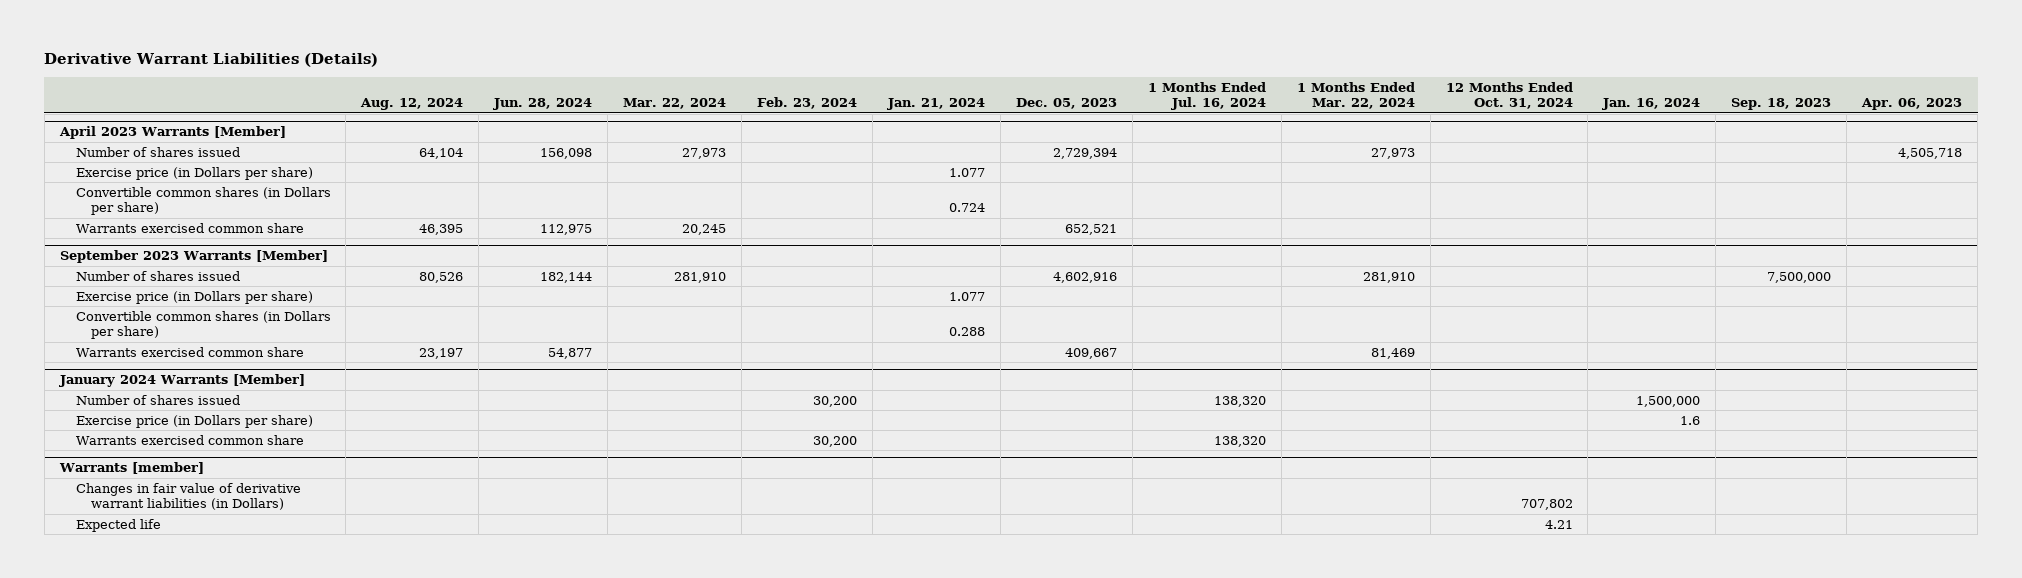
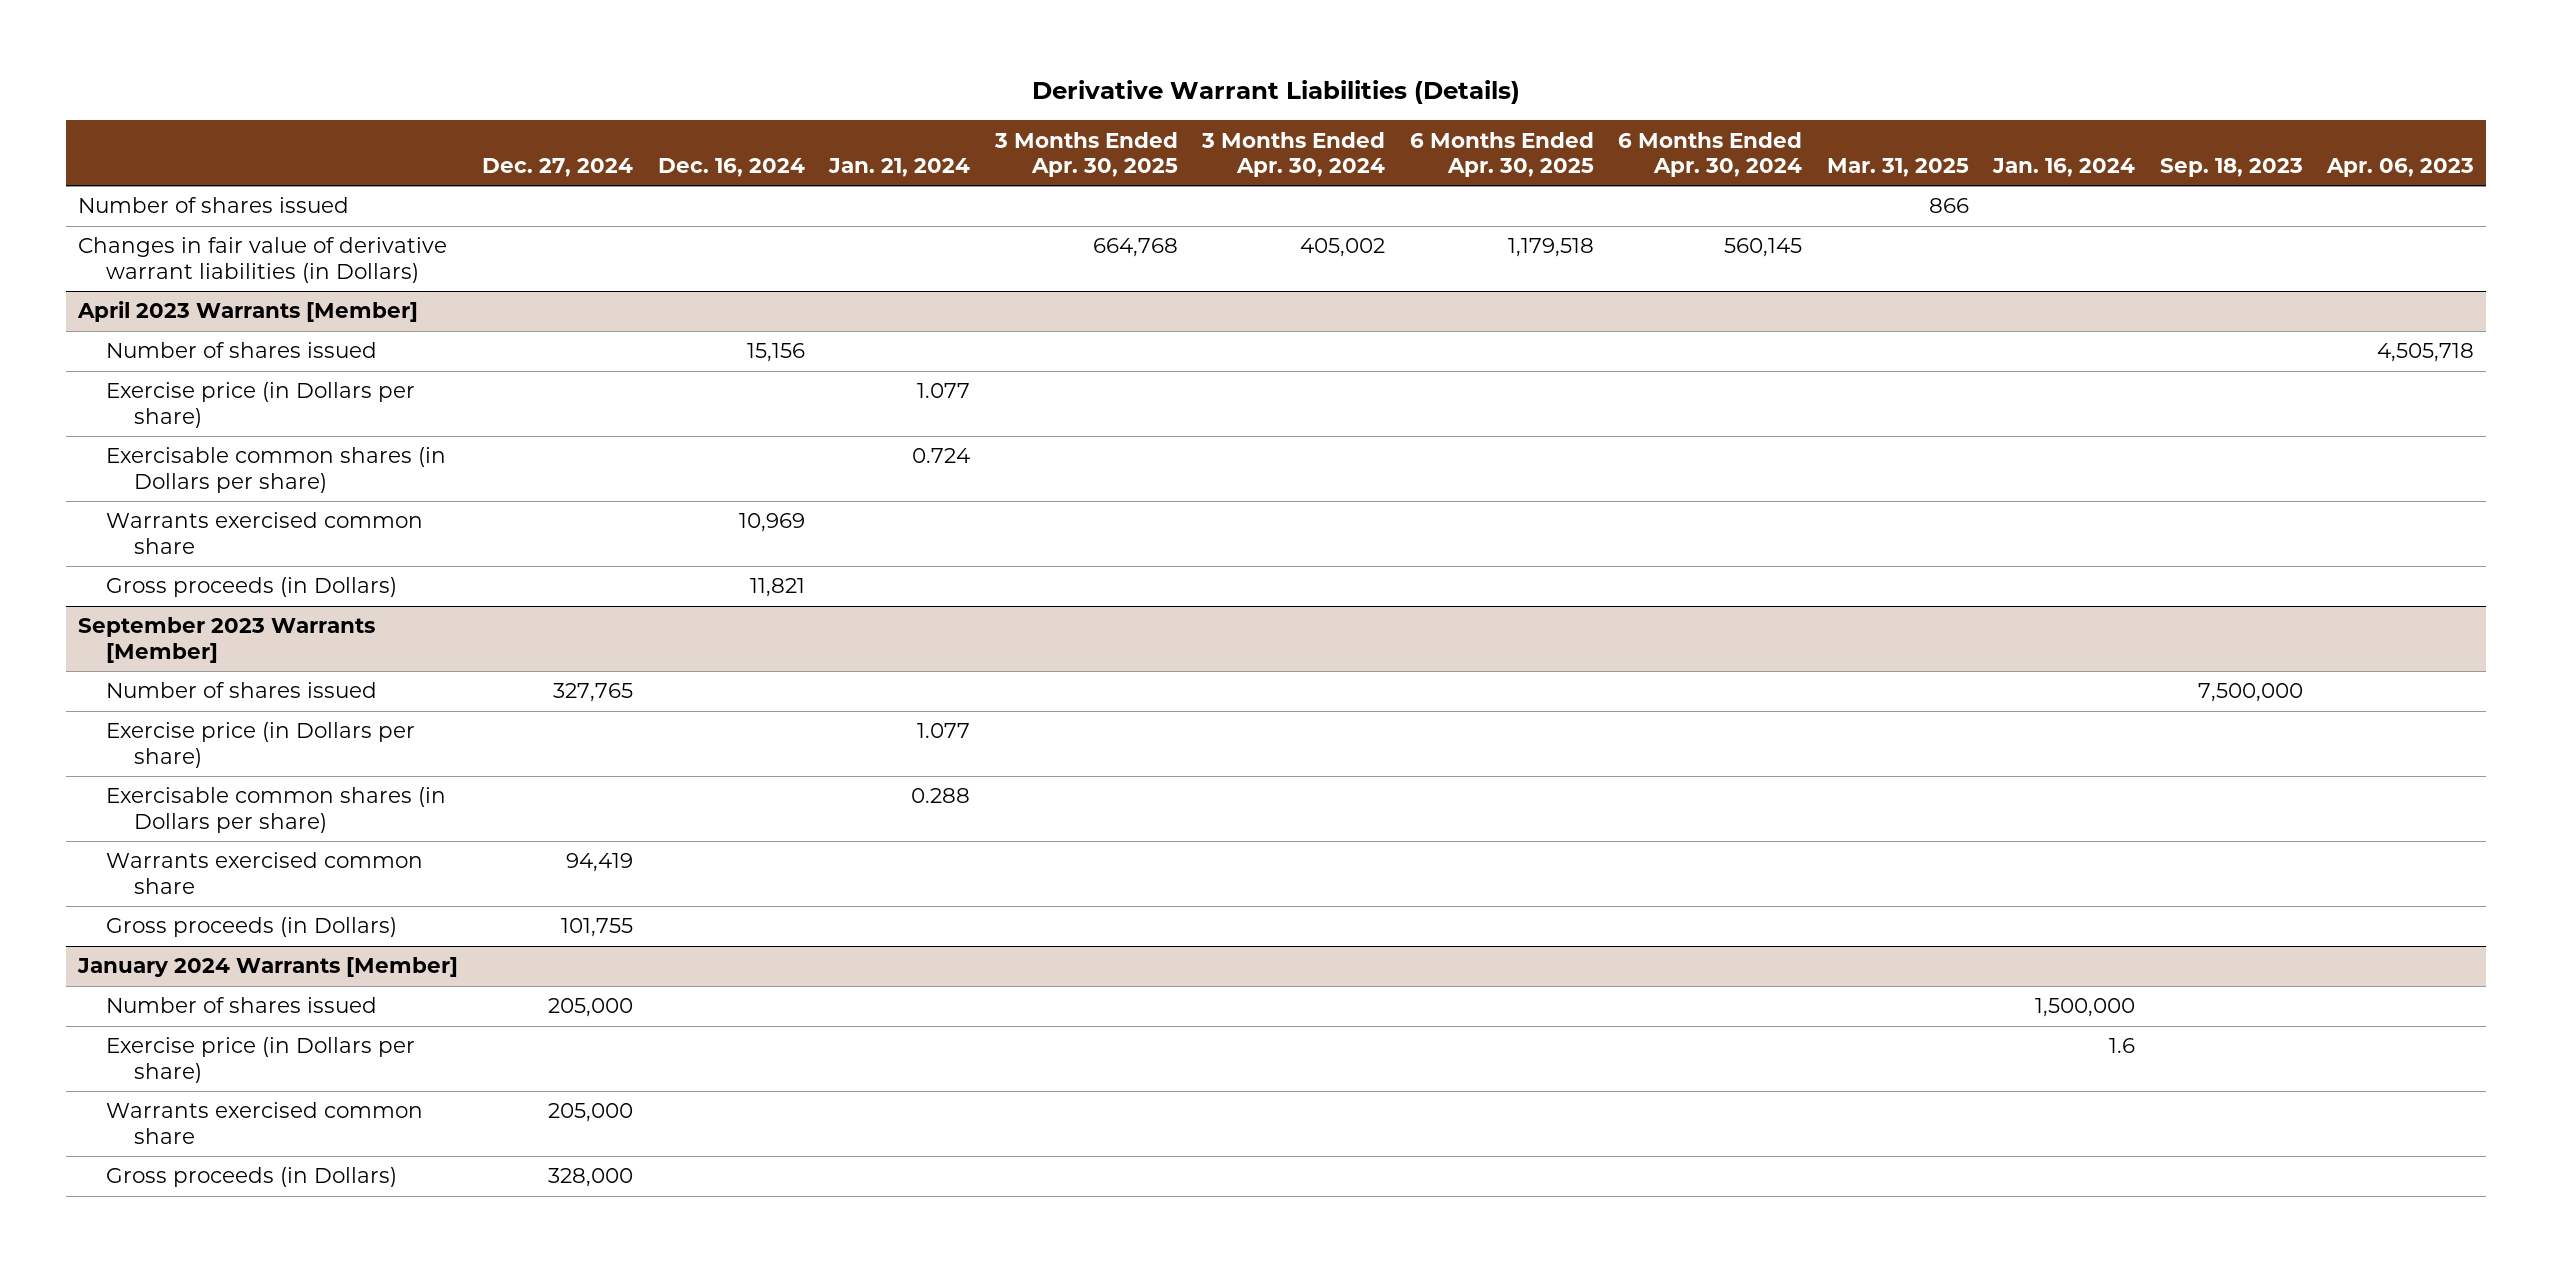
- | Aug. 12, 2024 | Jun. 28, 2024 | Mar. 22, 2024 | Feb. 23, 2024 | Jan. 21, 2024 | Dec. 05, 2023 | 1 Months Ended Jul. 16, 2024 | 1 Months Ended Mar. 22, 2024 | 12 Months Ended Oct. 31, 2024 | Jan. 16, 2024 | Sep. 18, 2023 | Apr. 06, 2023
+ | Dec. 27, 2024 | Dec. 16, 2024 | Jan. 21, 2024 | 3 Months Ended Apr. 30, 2025 | 3 Months Ended Apr. 30, 2024 | 6 Months Ended Apr. 30, 2025 | 6 Months Ended Apr. 30, 2024 | Mar. 31, 2025 | Jan. 16, 2024 | Sep. 18, 2023 | Apr. 06, 2023
+ Number of shares issued | | | | | | | | 866 | | |
+ Changes in fair value of derivative warrant liabilities (in Dollars) | | | | 664,768 | 405,002 | 1,179,518 | 560,145 | | | |
@ April 2023 Warrants [Member]
- Convertible common shares (in Dollars per share) | | | | | 0.724 | | | | | | |
+ Exercisable common shares (in Dollars per share) | | | 0.724 | | | | | | | |
+ Gross proceeds (in Dollars) | | 11,821 | | | | | | | | |
@ September 2023 Warrants [Member]
- Convertible common shares (in Dollars per share) | | | | | 0.288 | | | | | | |
+ Exercisable common shares (in Dollars per share) | | | 0.288 | | | | | | | |
+ Gross proceeds (in Dollars) | 101,755 | | | | | | | | | |
- Warrants [member]
- Changes in fair value of derivative warrant liabilities (in Dollars) | | | | | | | | | 707,802 | | |
- Expected life | | | | | | | | | 4.21 | | |
@ January 2024 Warrants [Member]
+ Gross proceeds (in Dollars) | 328,000 | | | | | | | | | |

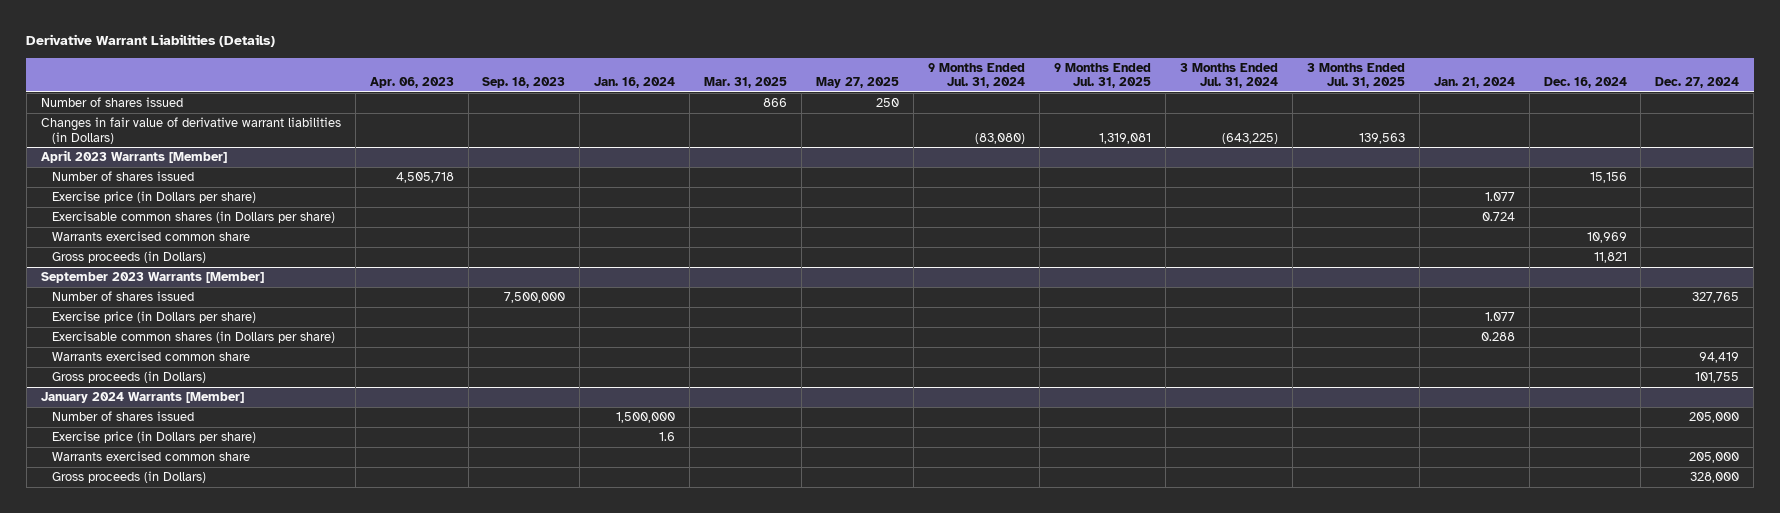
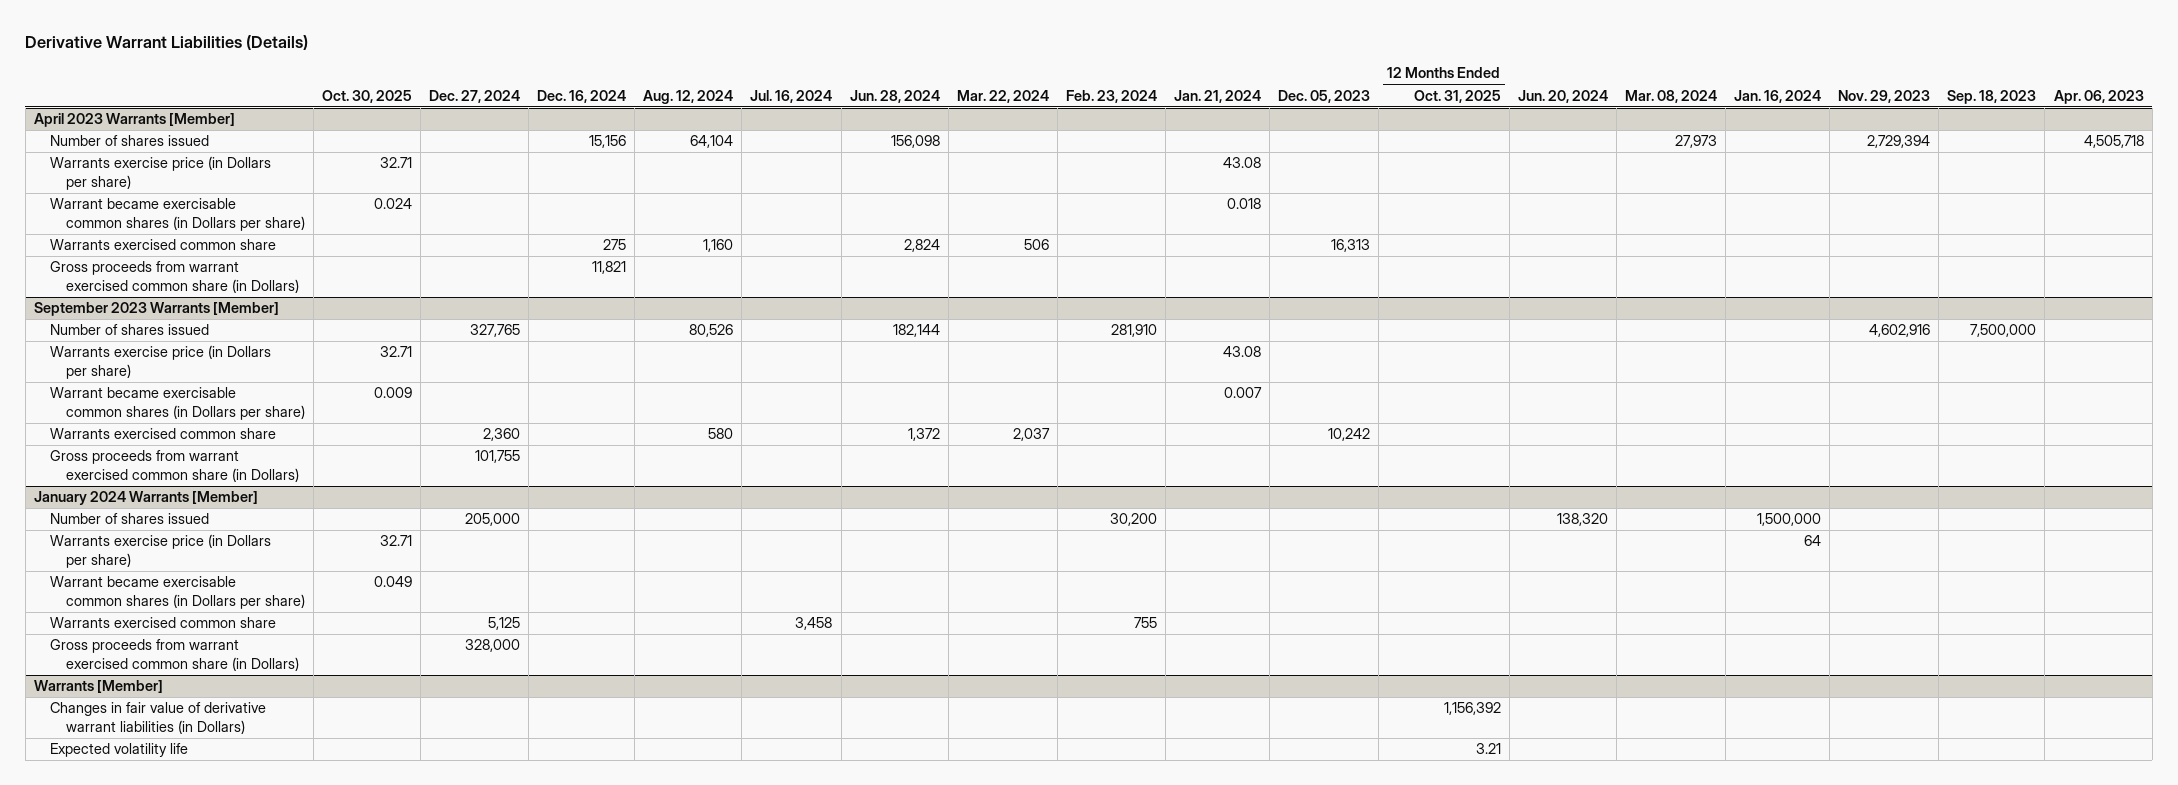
- | Apr. 06, 2023 | Sep. 18, 2023 | Jan. 16, 2024 | Mar. 31, 2025 | May 27, 2025 | 9 Months Ended Jul. 31, 2024 | 9 Months Ended Jul. 31, 2025 | 3 Months Ended Jul. 31, 2024 | 3 Months Ended Jul. 31, 2025 | Jan. 21, 2024 | Dec. 16, 2024 | Dec. 27, 2024
+ | Oct. 30, 2025 | Dec. 27, 2024 | Dec. 16, 2024 | Aug. 12, 2024 | Jul. 16, 2024 | Jun. 28, 2024 | Mar. 22, 2024 | Feb. 23, 2024 | Jan. 21, 2024 | Dec. 05, 2023 | 12 Months Ended Oct. 31, 2025 | Jun. 20, 2024 | Mar. 08, 2024 | Jan. 16, 2024 | Nov. 29, 2023 | Sep. 18, 2023 | Apr. 06, 2023
- Number of shares issued | | | | 866 | 250 | | | | | | |
- Changes in fair value of derivative warrant liabilities (in Dollars) | | | | | | (83,080) | 1,319,081 | (643,225) | 139,563 | | |
@ April 2023 Warrants [Member]
- Exercise price (in Dollars per share) | | | | | | | | | | 1.077 | |
- Exercisable common shares (in Dollars per share) | | | | | | | | | | 0.724 | |
- Warrants exercised common share | | | | | | | | | | | 10,969 |
- Gross proceeds (in Dollars) | | | | | | | | | | | 11,821 |
+ Warrants exercise price (in Dollars per share) | 32.71 | | | | | | | | 43.08 | | | | | | | |
+ Warrant became exercisable common shares (in Dollars per share) | 0.024 | | | | | | | | 0.018 | | | | | | | |
+ Warrants exercised common share | | | 275 | 1,160 | | 2,824 | 506 | | | 16,313 | | | | | | |
+ Gross proceeds from warrant exercised common share (in Dollars) | | | 11,821 | | | | | | | | | | | | | |
@ September 2023 Warrants [Member]
- Exercise price (in Dollars per share) | | | | | | | | | | 1.077 | |
- Exercisable common shares (in Dollars per share) | | | | | | | | | | 0.288 | |
- Warrants exercised common share | | | | | | | | | | | | 94,419
- Gross proceeds (in Dollars) | | | | | | | | | | | | 101,755
+ Warrants exercise price (in Dollars per share) | 32.71 | | | | | | | | 43.08 | | | | | | | |
+ Warrant became exercisable common shares (in Dollars per share) | 0.009 | | | | | | | | 0.007 | | | | | | | |
+ Warrants exercised common share | | 2,360 | | 580 | | 1,372 | 2,037 | | | 10,242 | | | | | | |
+ Gross proceeds from warrant exercised common share (in Dollars) | | 101,755 | | | | | | | | | | | | | | |
@ January 2024 Warrants [Member]
- Exercise price (in Dollars per share) | | | 1.6 | | | | | | | | |
- Warrants exercised common share | | | | | | | | | | | | 205,000
- Gross proceeds (in Dollars) | | | | | | | | | | | | 328,000
+ Warrants exercise price (in Dollars per share) | 32.71 | | | | | | | | | | | | | 64 | | |
+ Warrant became exercisable common shares (in Dollars per share) | 0.049 | | | | | | | | | | | | | | | |
+ Warrants exercised common share | | 5,125 | | | 3,458 | | | 755 | | | | | | | | |
+ Gross proceeds from warrant exercised common share (in Dollars) | | 328,000 | | | | | | | | | | | | | | |
+ Warrants [Member]
+ Changes in fair value of derivative warrant liabilities (in Dollars) | | | | | | | | | | | 1,156,392 | | | | | |
+ Expected volatility life | | | | | | | | | | | 3.21 | | | | | |

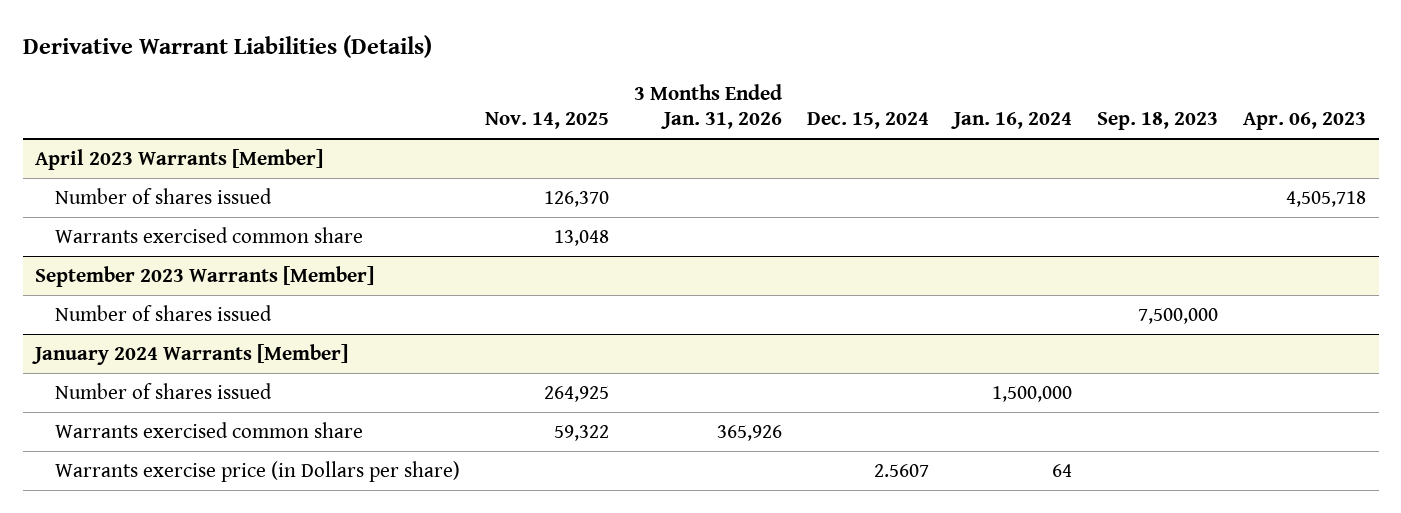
- | Oct. 30, 2025 | Dec. 27, 2024 | Dec. 16, 2024 | Aug. 12, 2024 | Jul. 16, 2024 | Jun. 28, 2024 | Mar. 22, 2024 | Feb. 23, 2024 | Jan. 21, 2024 | Dec. 05, 2023 | 12 Months Ended Oct. 31, 2025 | Jun. 20, 2024 | Mar. 08, 2024 | Jan. 16, 2024 | Nov. 29, 2023 | Sep. 18, 2023 | Apr. 06, 2023
+ | Nov. 14, 2025 | 3 Months Ended Jan. 31, 2026 | Dec. 15, 2024 | Jan. 16, 2024 | Sep. 18, 2023 | Apr. 06, 2023
@ April 2023 Warrants [Member]
- Warrants exercise price (in Dollars per share) | 32.71 | | | | | | | | 43.08 | | | | | | | |
- Warrant became exercisable common shares (in Dollars per share) | 0.024 | | | | | | | | 0.018 | | | | | | | |
- Gross proceeds from warrant exercised common share (in Dollars) | | | 11,821 | | | | | | | | | | | | | |
@ September 2023 Warrants [Member]
- Warrants exercise price (in Dollars per share) | 32.71 | | | | | | | | 43.08 | | | | | | | |
- Warrant became exercisable common shares (in Dollars per share) | 0.009 | | | | | | | | 0.007 | | | | | | | |
- Warrants exercised common share | | 2,360 | | 580 | | 1,372 | 2,037 | | | 10,242 | | | | | | |
- Gross proceeds from warrant exercised common share (in Dollars) | | 101,755 | | | | | | | | | | | | | | |
@ January 2024 Warrants [Member]
- Warrant became exercisable common shares (in Dollars per share) | 0.049 | | | | | | | | | | | | | | | |
- Gross proceeds from warrant exercised common share (in Dollars) | | 328,000 | | | | | | | | | | | | | | |
- Warrants [Member]
- Changes in fair value of derivative warrant liabilities (in Dollars) | | | | | | | | | | | 1,156,392 | | | | | |
- Expected volatility life | | | | | | | | | | | 3.21 | | | | | |
@ January 2024 Warrants [Member]
moved down: Warrants exercise price (in Dollars per share) | | | 2.5607 | 64 | |

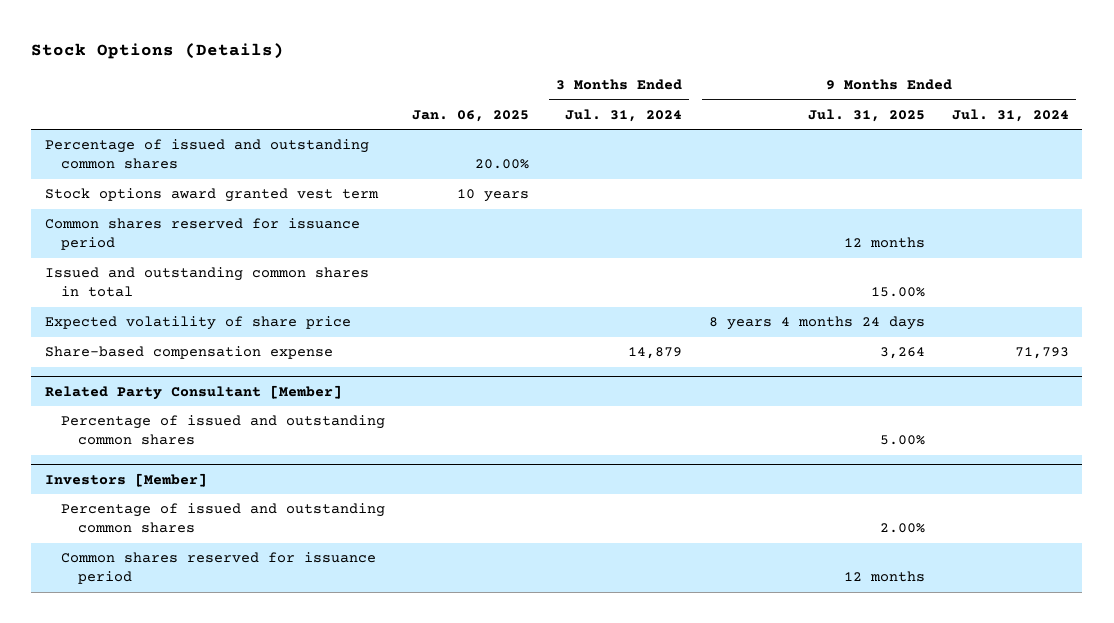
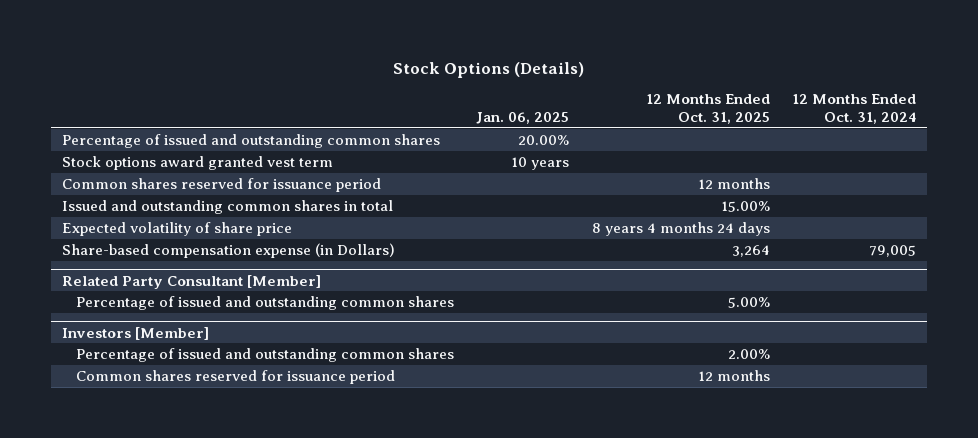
- | Jan. 06, 2025 | 3 Months Ended Jul. 31, 2024 | 9 Months Ended Jul. 31, 2025 | 9 Months Ended Jul. 31, 2024
+ | Jan. 06, 2025 | 12 Months Ended Oct. 31, 2025 | 12 Months Ended Oct. 31, 2024
- Share-based compensation expense | | 14,879 | 3,264 | 71,793
+ Share-based compensation expense (in Dollars) | | 3,264 | 79,005

